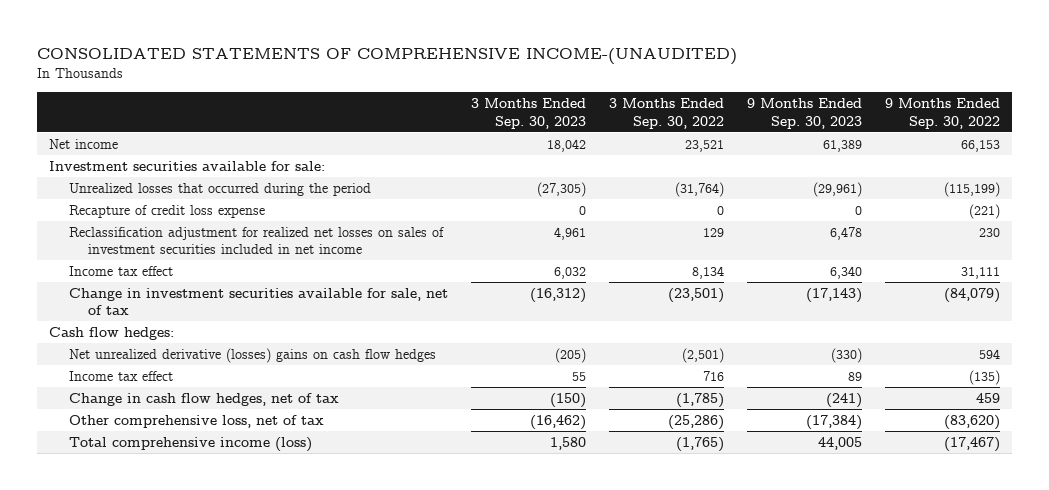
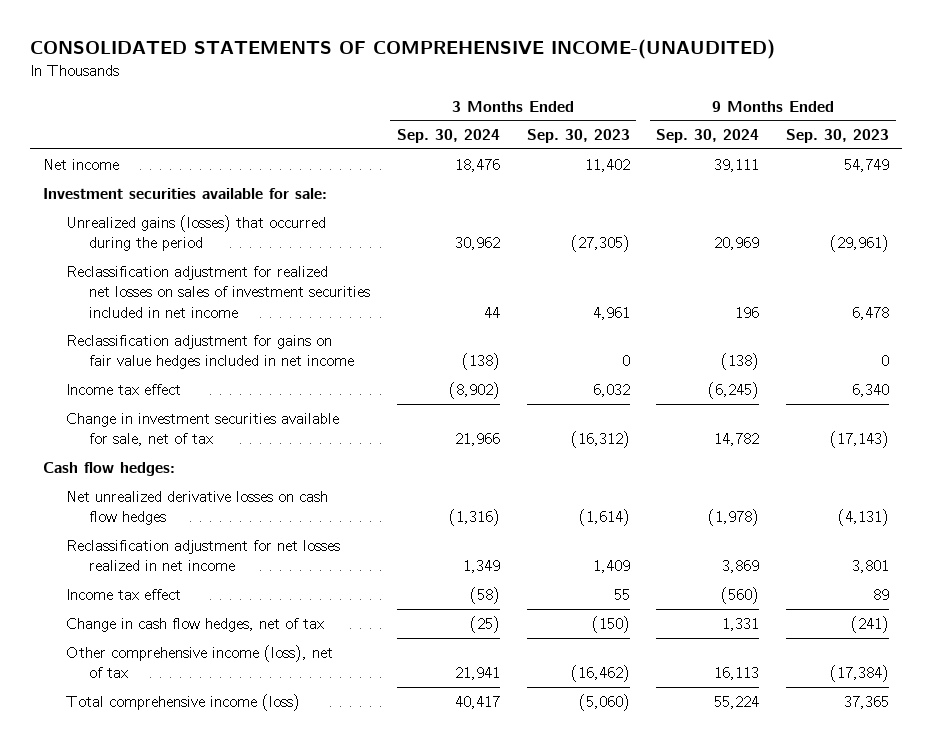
- | 3 Months Ended Sep. 30, 2023 | 3 Months Ended Sep. 30, 2022 | 9 Months Ended Sep. 30, 2023 | 9 Months Ended Sep. 30, 2022
+ | 3 Months Ended Sep. 30, 2024 | 3 Months Ended Sep. 30, 2023 | 9 Months Ended Sep. 30, 2024 | 9 Months Ended Sep. 30, 2023
- Net income | 18,042 | 23,521 | 61,389 | 66,153
+ Net income | 18,476 | 11,402 | 39,111 | 54,749
- Unrealized losses that occurred during the period | (27,305) | (31,764) | (29,961) | (115,199)
- Recapture of credit loss expense | 0 | 0 | 0 | (221)
+ Unrealized gains (losses) that occurred during the period | 30,962 | (27,305) | 20,969 | (29,961)
+ Reclassification adjustment for gains on fair value hedges included in net income | (138) | 0 | (138) | 0
- Net unrealized derivative (losses) gains on cash flow hedges | (205) | (2,501) | (330) | 594
+ Net unrealized derivative losses on cash flow hedges | (1,316) | (1,614) | (1,978) | (4,131)
+ Reclassification adjustment for net losses realized in net income | 1,349 | 1,409 | 3,869 | 3,801
- Other comprehensive loss, net of tax | (16,462) | (25,286) | (17,384) | (83,620)
- Total comprehensive income (loss) | 1,580 | (1,765) | 44,005 | (17,467)
+ Other comprehensive income (loss), net of tax | 21,941 | (16,462) | 16,113 | (17,384)
+ Total comprehensive income (loss) | 40,417 | (5,060) | 55,224 | 37,365

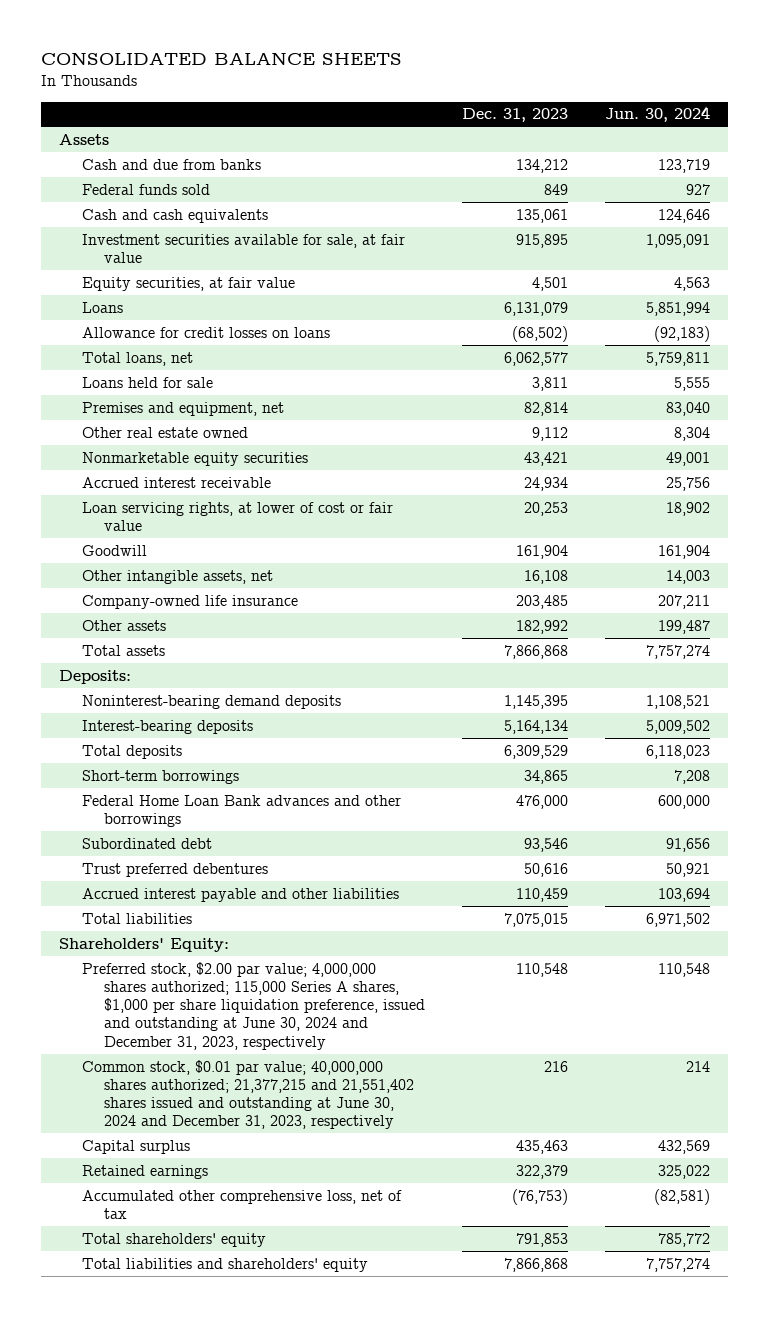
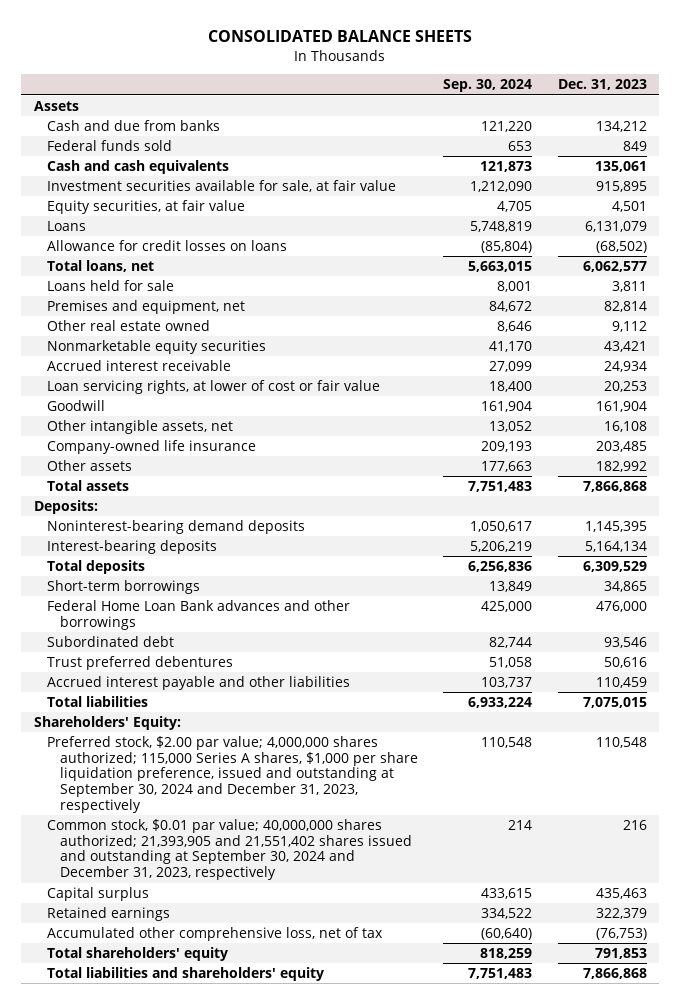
- | Dec. 31, 2023 | Jun. 30, 2024
+ | Sep. 30, 2024 | Dec. 31, 2023
- Preferred stock, $2.00 par value; 4,000,000 shares authorized; 115,000 Series A shares, $1,000 per share liquidation preference, issued and outstanding at June 30, 2024 and December 31, 2023, respectively | 110,548 | 110,548
- Common stock, $0.01 par value; 40,000,000 shares authorized; 21,377,215 and 21,551,402 shares issued and outstanding at June 30, 2024 and December 31, 2023, respectively | 216 | 214
+ Preferred stock, $2.00 par value; 4,000,000 shares authorized; 115,000 Series A shares, $1,000 per share liquidation preference, issued and outstanding at September 30, 2024 and December 31, 2023, respectively | 110,548 | 110,548
+ Common stock, $0.01 par value; 40,000,000 shares authorized; 21,393,905 and 21,551,402 shares issued and outstanding at September 30, 2024 and December 31, 2023, respectively | 214 | 216

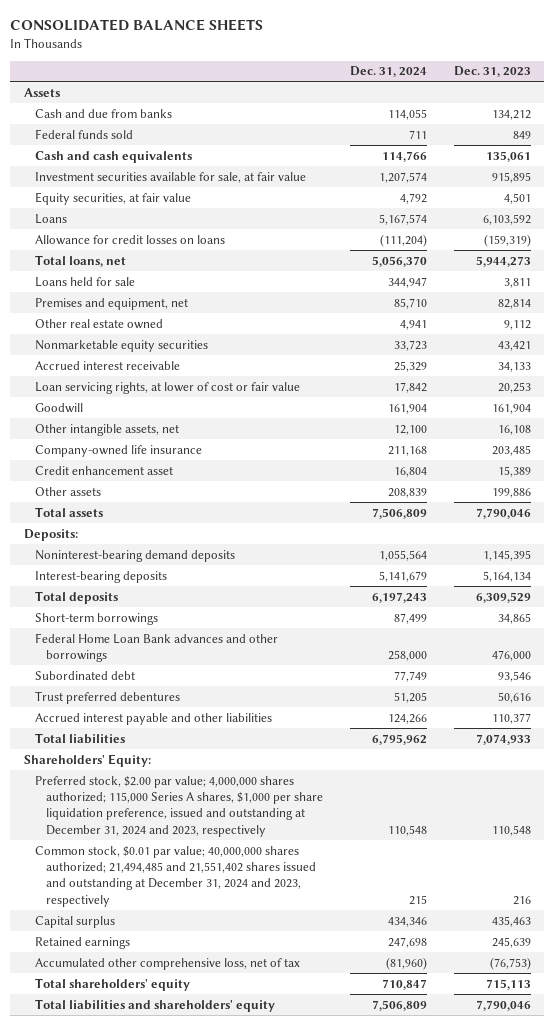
- | Sep. 30, 2024 | Dec. 31, 2023
+ | Dec. 31, 2024 | Dec. 31, 2023
- Loans | 5,748,819 | 6,131,079
- Allowance for credit losses on loans | (85,804) | (68,502)
- Total loans, net | 5,663,015 | 6,062,577
+ Loans | 5,167,574 | 6,103,592
+ Allowance for credit losses on loans | (111,204) | (159,319)
+ Total loans, net | 5,056,370 | 5,944,273
- Accrued interest receivable | 27,099 | 24,934
+ Accrued interest receivable | 25,329 | 34,133
- Other assets | 177,663 | 182,992
- Total assets | 7,751,483 | 7,866,868
+ Credit enhancement asset | 16,804 | 15,389
+ Other assets | 208,839 | 199,886
+ Total assets | 7,506,809 | 7,790,046
- Accrued interest payable and other liabilities | 103,737 | 110,459
- Total liabilities | 6,933,224 | 7,075,015
+ Accrued interest payable and other liabilities | 124,266 | 110,377
+ Total liabilities | 6,795,962 | 7,074,933
- Preferred stock, $2.00 par value; 4,000,000 shares authorized; 115,000 Series A shares, $1,000 per share liquidation preference, issued and outstanding at September 30, 2024 and December 31, 2023, respectively | 110,548 | 110,548
- Common stock, $0.01 par value; 40,000,000 shares authorized; 21,393,905 and 21,551,402 shares issued and outstanding at September 30, 2024 and December 31, 2023, respectively | 214 | 216
+ Preferred stock, $2.00 par value; 4,000,000 shares authorized; 115,000 Series A shares, $1,000 per share liquidation preference, issued and outstanding at December 31, 2024 and 2023, respectively | 110,548 | 110,548
+ Common stock, $0.01 par value; 40,000,000 shares authorized; 21,494,485 and 21,551,402 shares issued and outstanding at December 31, 2024 and 2023, respectively | 215 | 216
- Retained earnings | 334,522 | 322,379
+ Retained earnings | 247,698 | 245,639
- Total shareholders' equity | 818,259 | 791,853
- Total liabilities and shareholders' equity | 7,751,483 | 7,866,868
+ Total shareholders' equity | 710,847 | 715,113
+ Total liabilities and shareholders' equity | 7,506,809 | 7,790,046

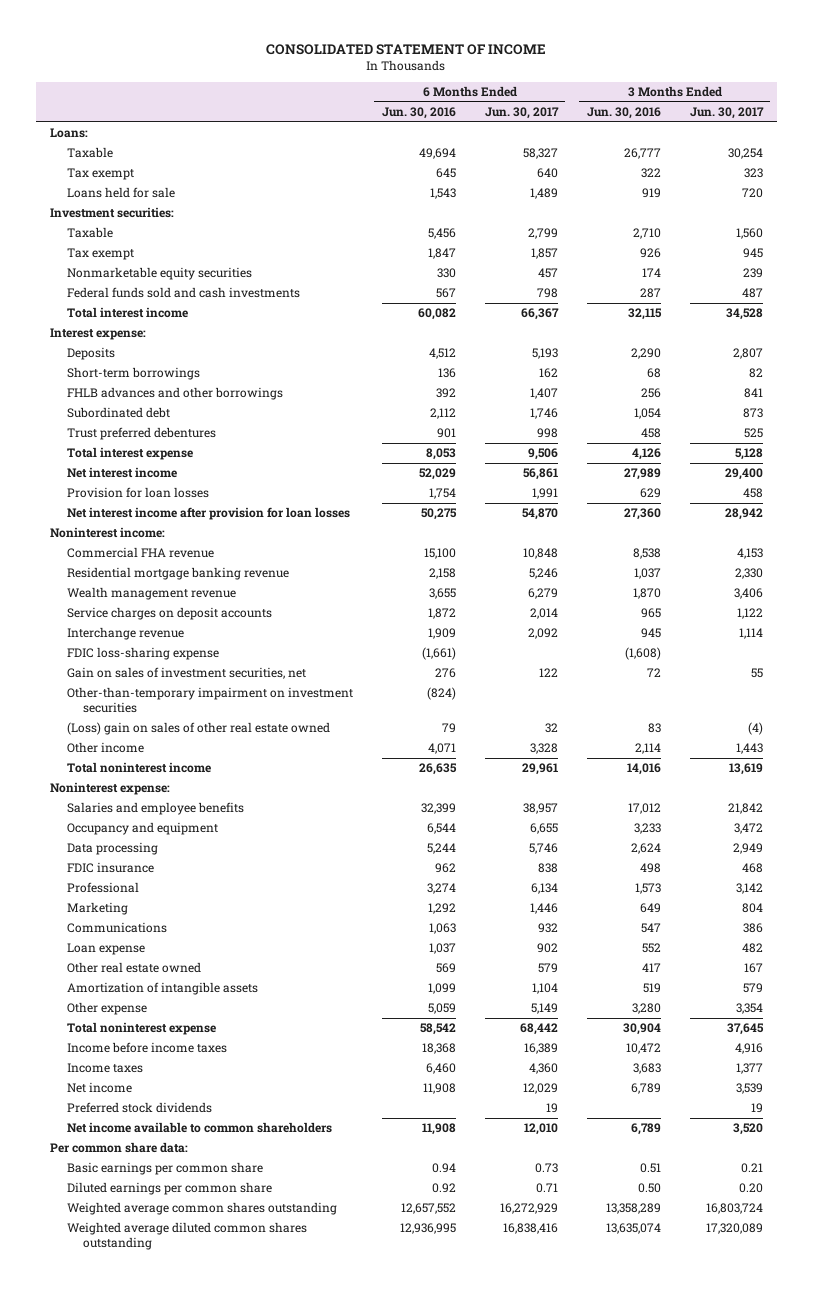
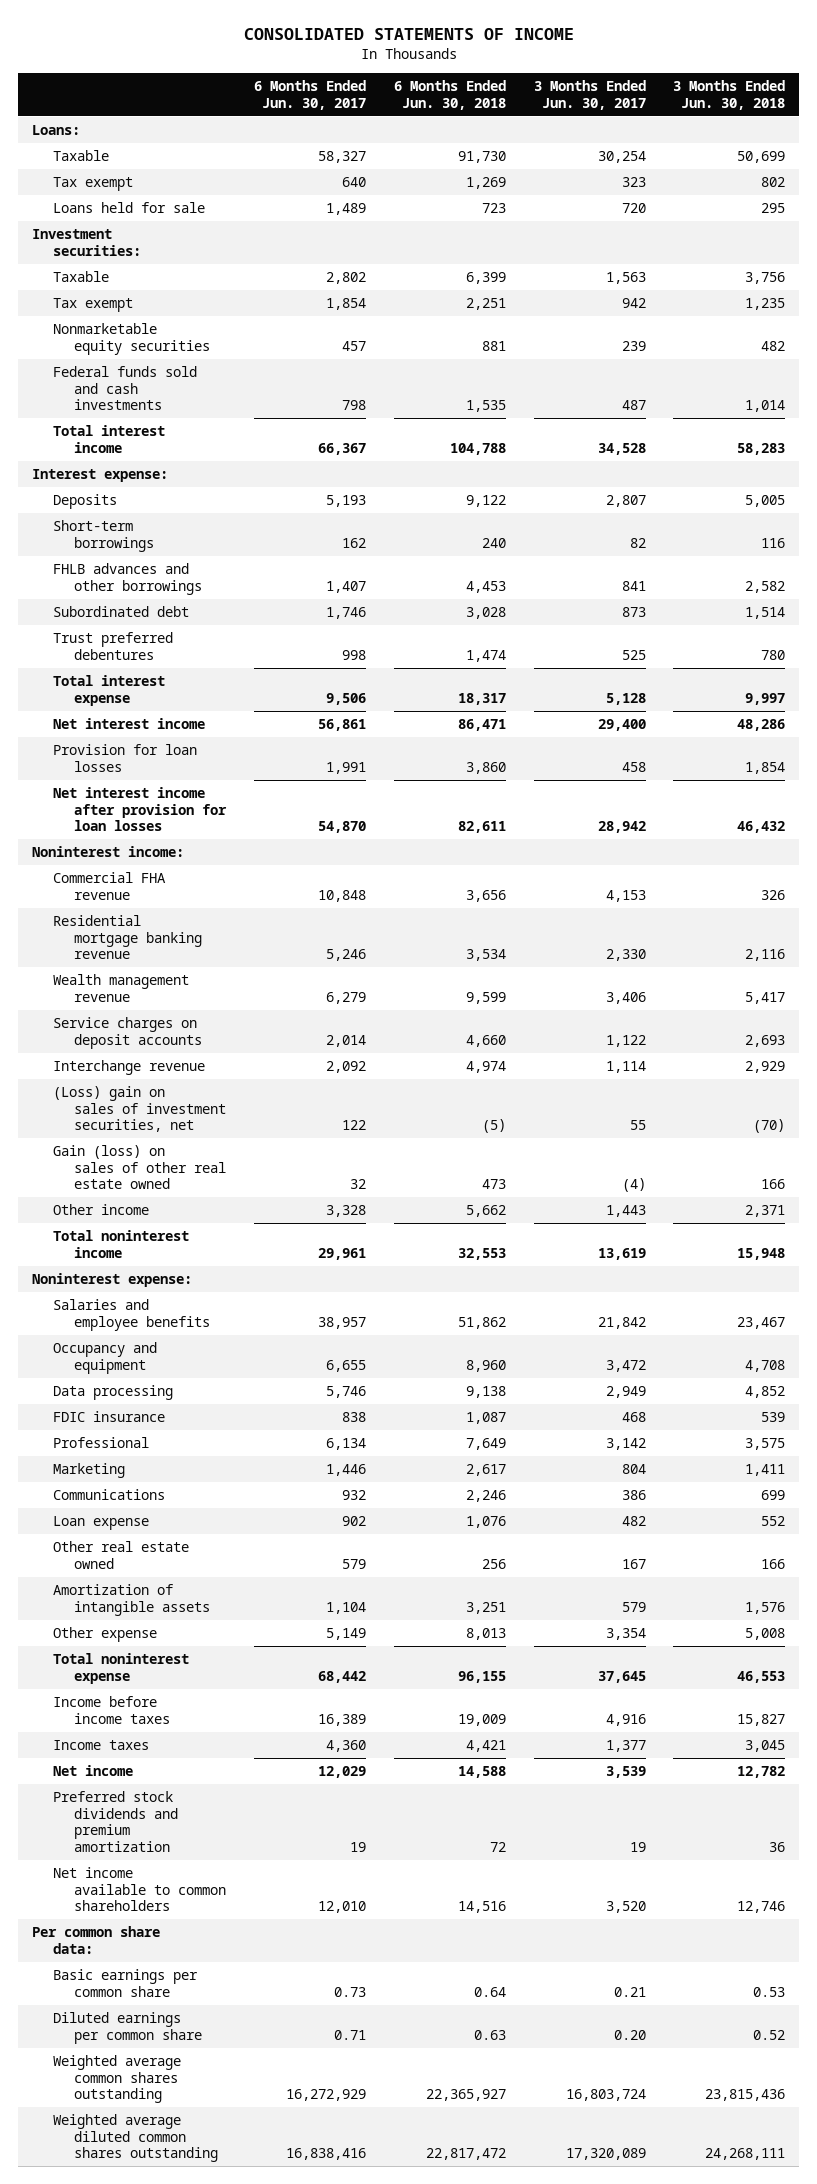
- CONSOLIDATED STATEMENT OF INCOME
+ CONSOLIDATED STATEMENTS OF INCOME
- | 6 Months Ended Jun. 30, 2016 | 6 Months Ended Jun. 30, 2017 | 3 Months Ended Jun. 30, 2016 | 3 Months Ended Jun. 30, 2017
+ | 6 Months Ended Jun. 30, 2017 | 6 Months Ended Jun. 30, 2018 | 3 Months Ended Jun. 30, 2017 | 3 Months Ended Jun. 30, 2018
- Taxable | 5,456 | 2,799 | 2,710 | 1,560
- Tax exempt | 1,847 | 1,857 | 926 | 945
+ Taxable | 2,802 | 6,399 | 1,563 | 3,756
+ Tax exempt | 1,854 | 2,251 | 942 | 1,235
- FDIC loss-sharing expense | (1,661) | | (1,608) |
- Gain on sales of investment securities, net | 276 | 122 | 72 | 55
- Other-than-temporary impairment on investment securities | (824) | | |
- (Loss) gain on sales of other real estate owned | 79 | 32 | 83 | (4)
+ (Loss) gain on sales of investment securities, net | 122 | (5) | 55 | (70)
+ Gain (loss) on sales of other real estate owned | 32 | 473 | (4) | 166
- Preferred stock dividends | | 19 | | 19
+ Preferred stock dividends and premium amortization | 19 | 72 | 19 | 36

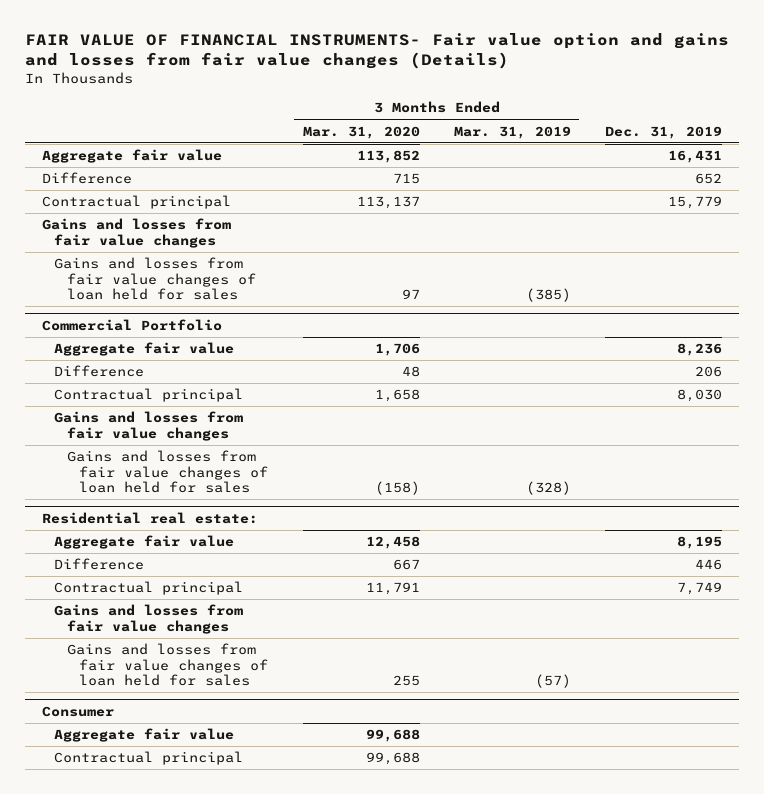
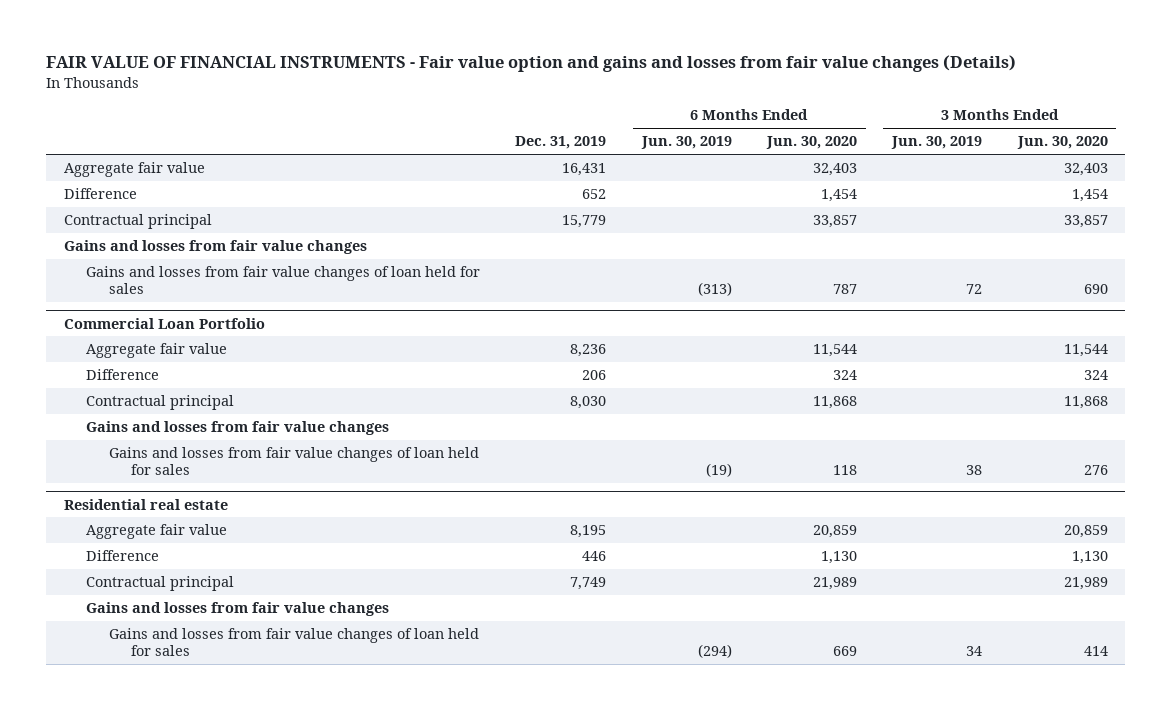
- FAIR VALUE OF FINANCIAL INSTRUMENTS- Fair value option and gains and losses from fair value changes (Details)
+ FAIR VALUE OF FINANCIAL INSTRUMENTS - Fair value option and gains and losses from fair value changes (Details)
- | 3 Months Ended Mar. 31, 2020 | 3 Months Ended Mar. 31, 2019 | Dec. 31, 2019
+ | Dec. 31, 2019 | 6 Months Ended Jun. 30, 2019 | 6 Months Ended Jun. 30, 2020 | 3 Months Ended Jun. 30, 2019 | 3 Months Ended Jun. 30, 2020
- Commercial Portfolio
+ Commercial Loan Portfolio
- Residential real estate:
+ Residential real estate
- Consumer
- Aggregate fair value | 99,688 | |
- Contractual principal | 99,688 | |

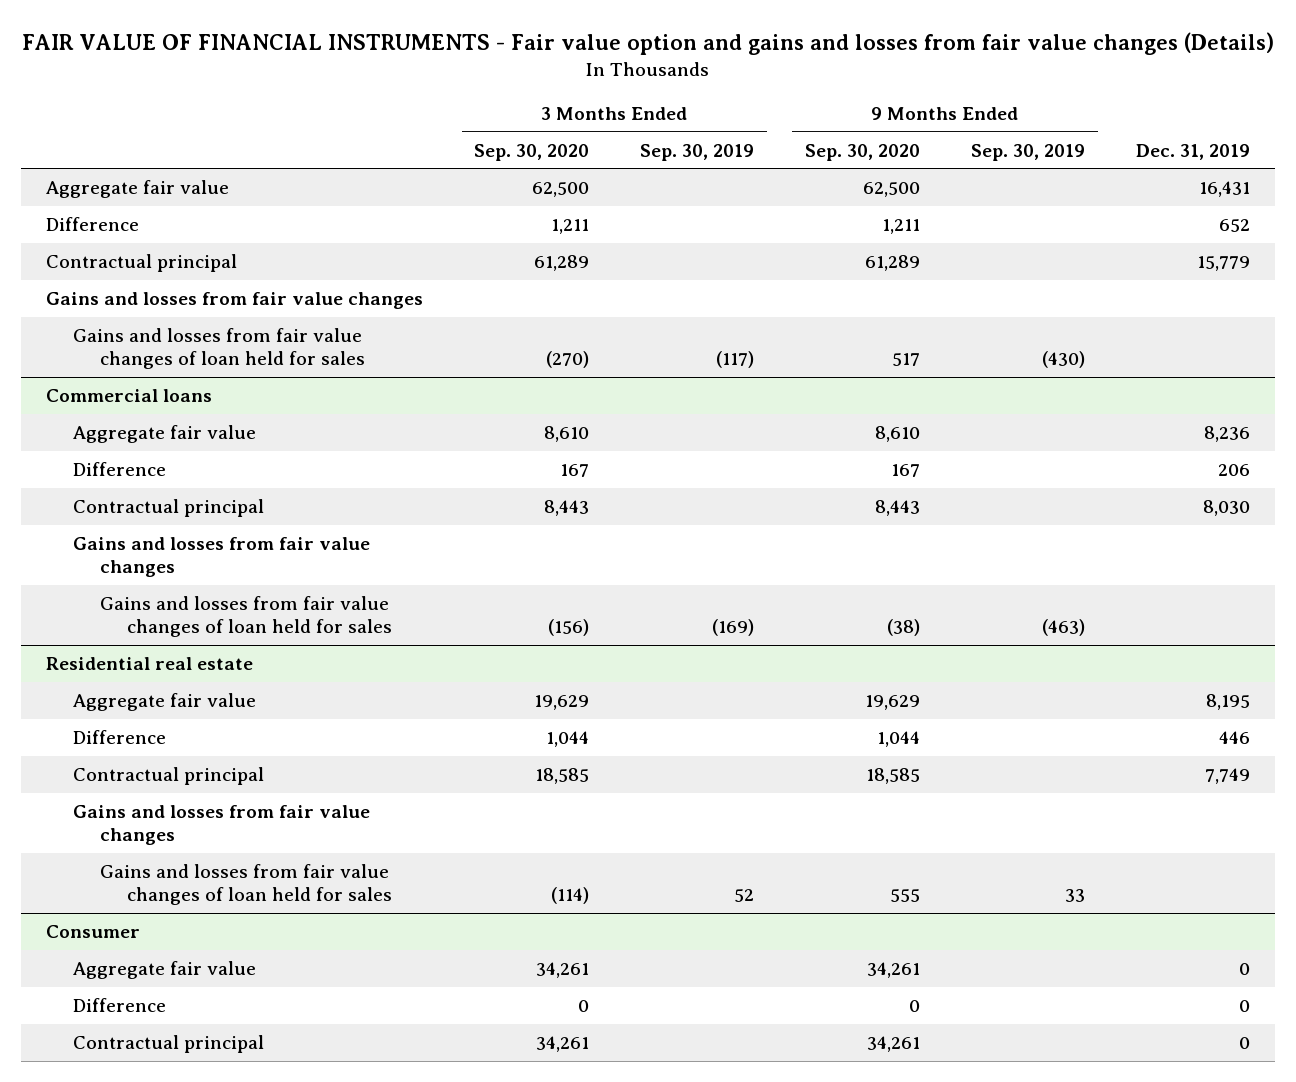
- | Dec. 31, 2019 | 6 Months Ended Jun. 30, 2019 | 6 Months Ended Jun. 30, 2020 | 3 Months Ended Jun. 30, 2019 | 3 Months Ended Jun. 30, 2020
+ | 3 Months Ended Sep. 30, 2020 | 3 Months Ended Sep. 30, 2019 | 9 Months Ended Sep. 30, 2020 | 9 Months Ended Sep. 30, 2019 | Dec. 31, 2019
- Commercial Loan Portfolio
+ Commercial loans
+ Consumer
+ Aggregate fair value | 34,261 | | 34,261 | | 0
+ Difference | 0 | | 0 | | 0
+ Contractual principal | 34,261 | | 34,261 | | 0

